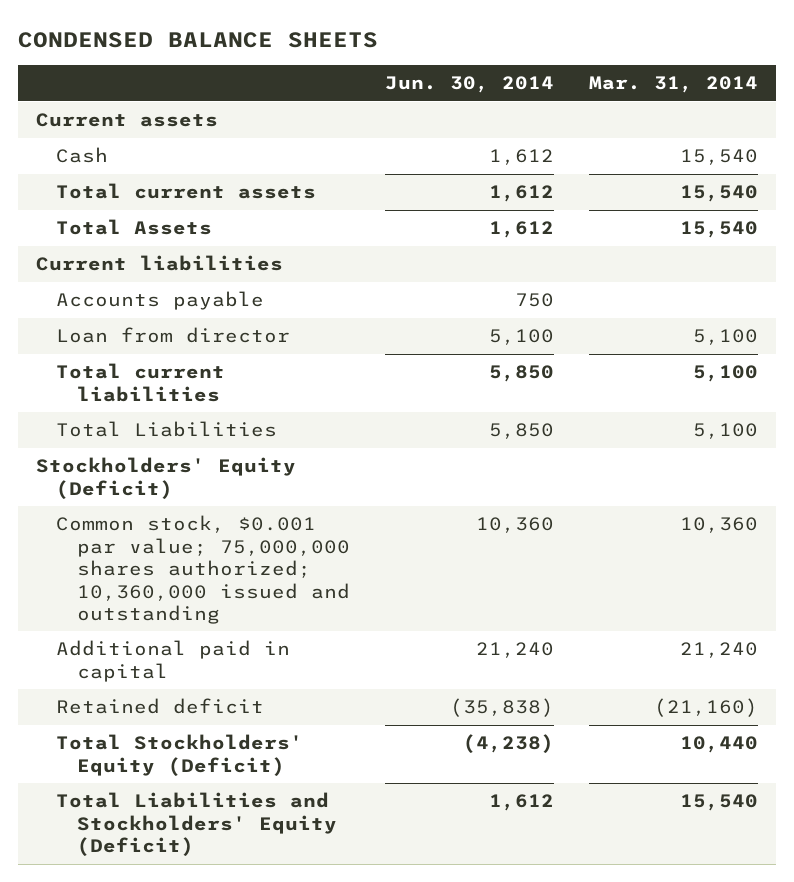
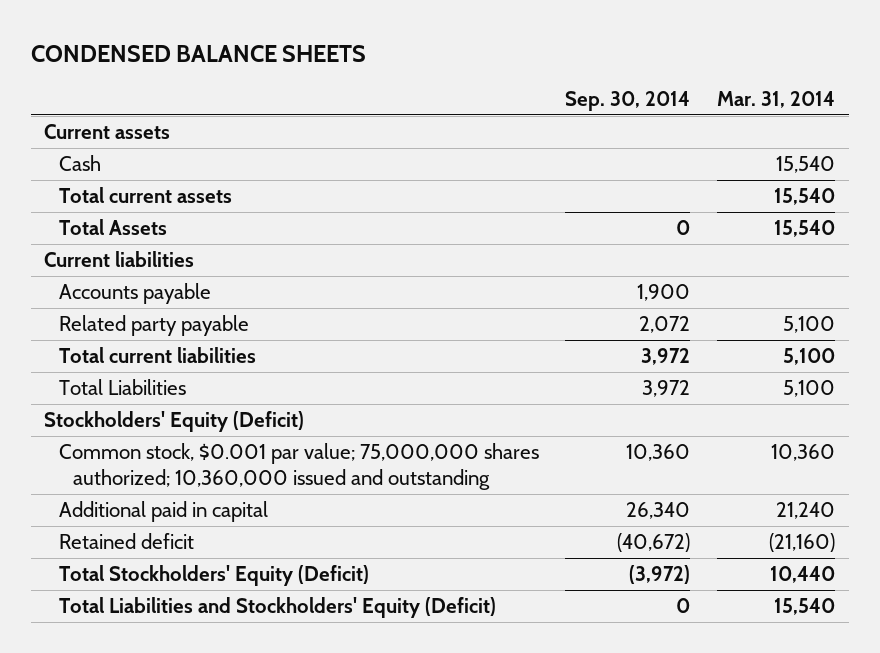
- | Jun. 30, 2014 | Mar. 31, 2014
+ | Sep. 30, 2014 | Mar. 31, 2014
- Loan from director | 5,100 | 5,100
+ Related party payable | 2,072 | 5,100

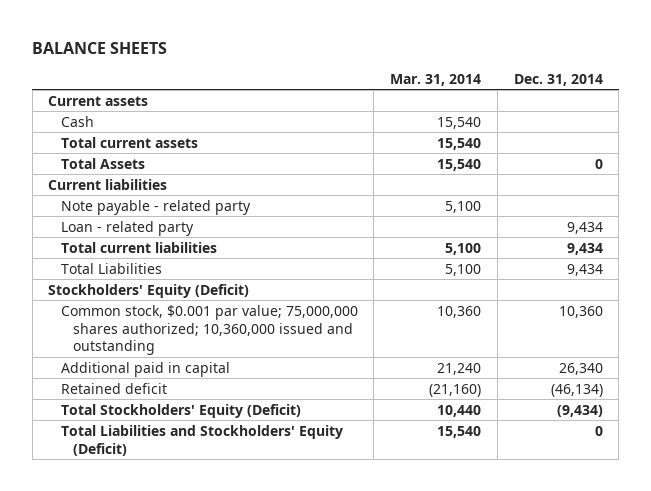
- CONDENSED BALANCE SHEETS
+ BALANCE SHEETS
- | Sep. 30, 2014 | Mar. 31, 2014
+ | Mar. 31, 2014 | Dec. 31, 2014
- Accounts payable | 1,900 |
- Related party payable | 2,072 | 5,100
+ Note payable - related party | 5,100 |
+ Loan - related party | | 9,434

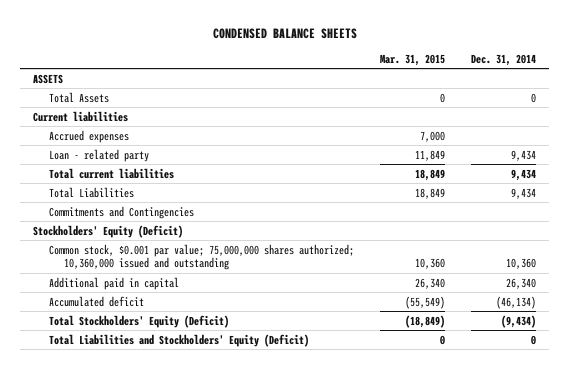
- BALANCE SHEETS
+ CONDENSED BALANCE SHEETS
- | Mar. 31, 2014 | Dec. 31, 2014
+ | Mar. 31, 2015 | Dec. 31, 2014
- Current assets
- Cash | 15,540 |
- Total current assets | 15,540 |
+ ASSETS
- Note payable - related party | 5,100 |
+ Accrued expenses | 7,000 |
+ Commitments and Contingencies
- Retained deficit | (21,160) | (46,134)
+ Accumulated deficit | (55,549) | (46,134)

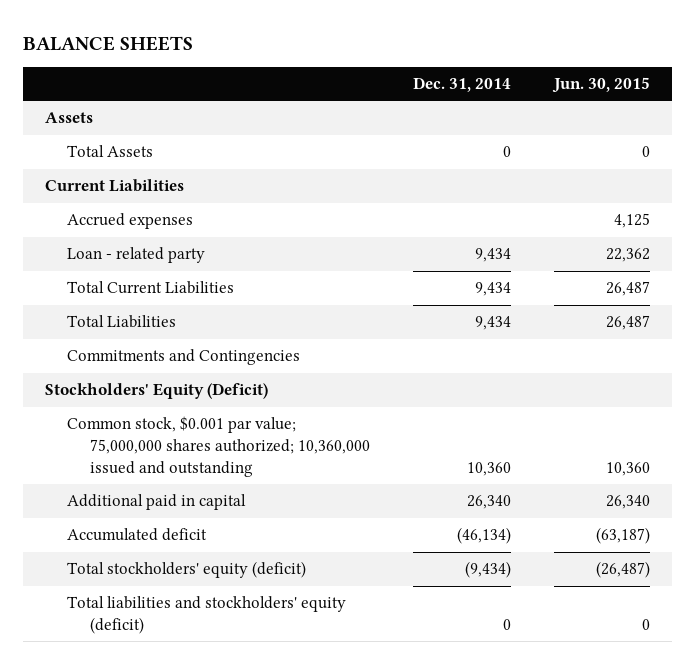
- CONDENSED BALANCE SHEETS
+ BALANCE SHEETS
- | Mar. 31, 2015 | Dec. 31, 2014
+ | Dec. 31, 2014 | Jun. 30, 2015
- ASSETS
+ Assets
- Current liabilities
+ Current Liabilities
- Total current liabilities | 18,849 | 9,434
+ Total Current Liabilities | 9,434 | 26,487
- Total Stockholders' Equity (Deficit) | (18,849) | (9,434)
- Total Liabilities and Stockholders' Equity (Deficit) | 0 | 0
+ Total stockholders' equity (deficit) | (9,434) | (26,487)
+ Total liabilities and stockholders' equity (deficit) | 0 | 0

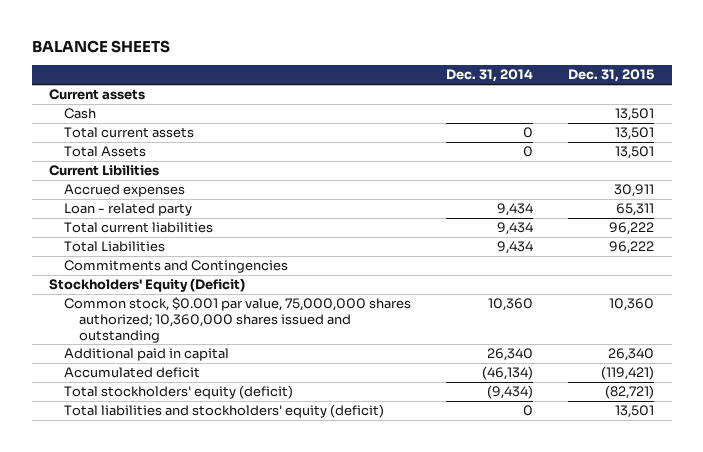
- | Dec. 31, 2014 | Jun. 30, 2015
+ | Dec. 31, 2014 | Dec. 31, 2015
- Assets
+ Current assets
+ Cash | | 13,501
+ Total current assets | 0 | 13,501
- Current Liabilities
+ Current Libilities
- Total Current Liabilities | 9,434 | 26,487
+ Total current liabilities | 9,434 | 96,222
- Common stock, $0.001 par value; 75,000,000 shares authorized; 10,360,000 issued and outstanding | 10,360 | 10,360
+ Common stock, $0.001 par value, 75,000,000 shares authorized; 10,360,000 shares issued and outstanding | 10,360 | 10,360

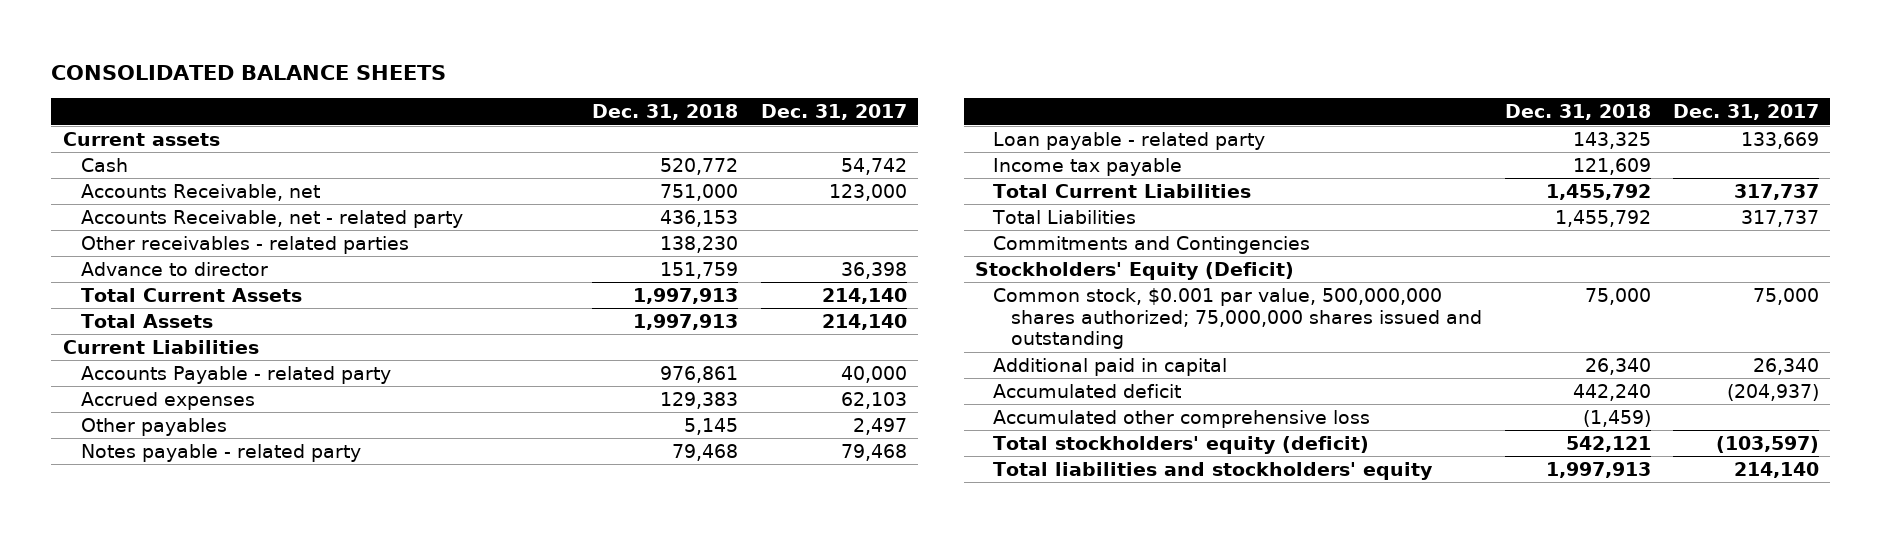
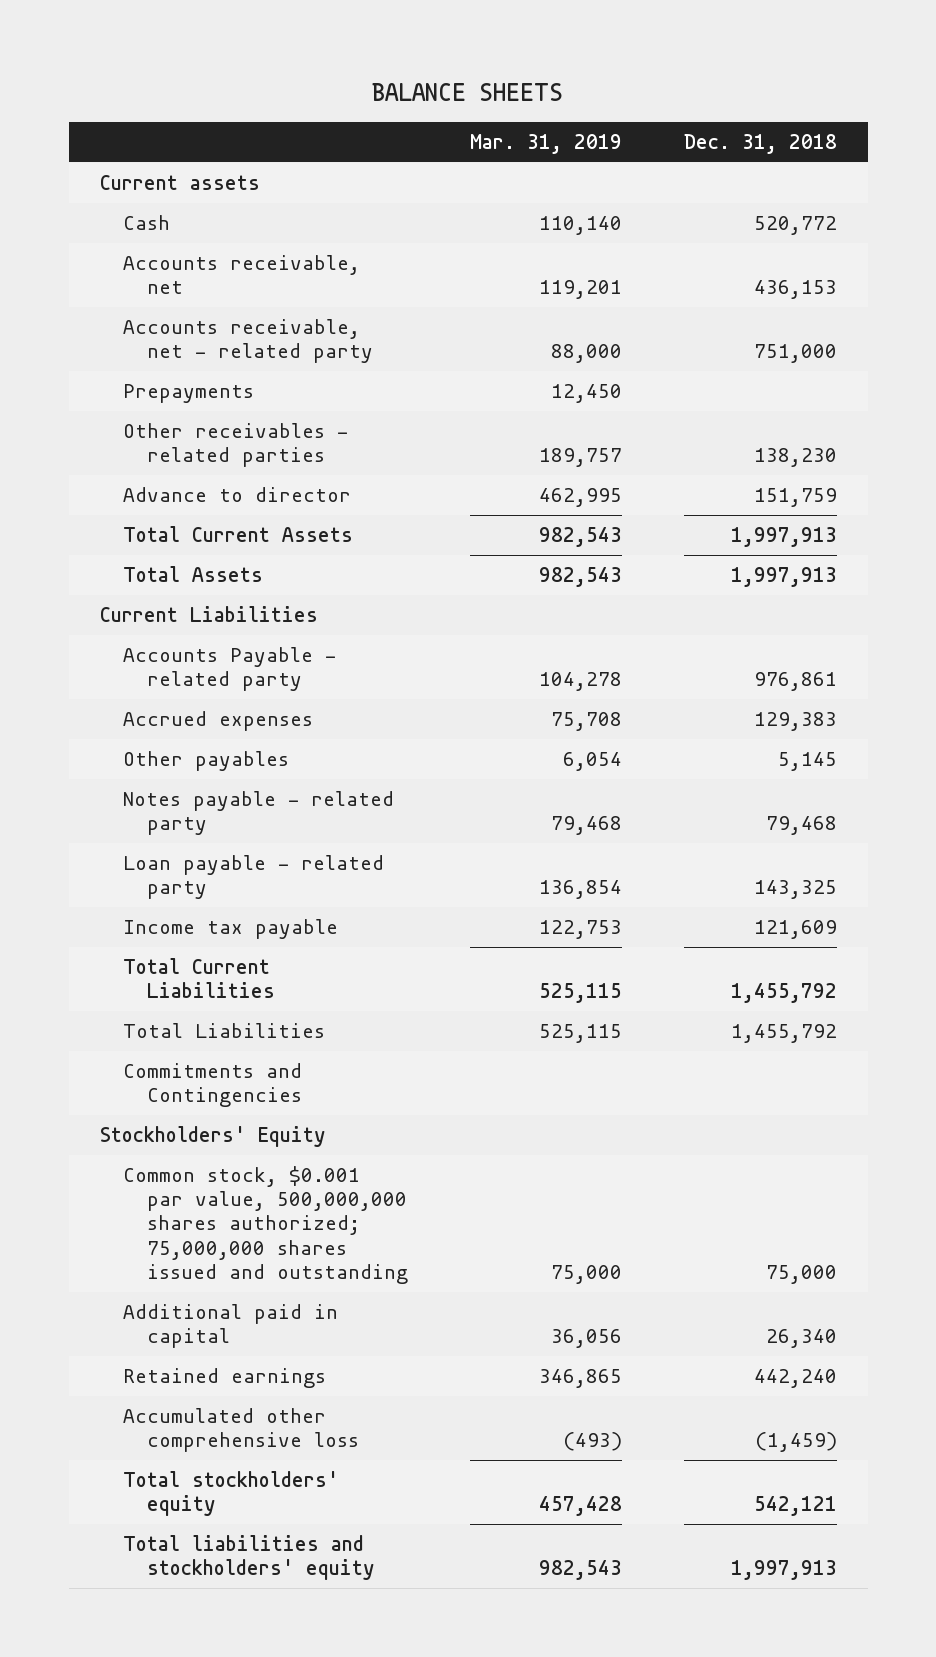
- CONSOLIDATED BALANCE SHEETS
+ BALANCE SHEETS
- | Dec. 31, 2018 | Dec. 31, 2017
+ | Mar. 31, 2019 | Dec. 31, 2018
- Accounts Receivable, net | 751,000 | 123,000
- Accounts Receivable, net - related party | 436,153 |
+ Accounts receivable, net | 119,201 | 436,153
+ Accounts receivable, net - related party | 88,000 | 751,000
+ Prepayments | 12,450 |
- Stockholders' Equity (Deficit)
+ Stockholders' Equity
- Accumulated deficit | 442,240 | (204,937)
+ Retained earnings | 346,865 | 442,240
- Total stockholders' equity (deficit) | 542,121 | (103,597)
+ Total stockholders' equity | 457,428 | 542,121

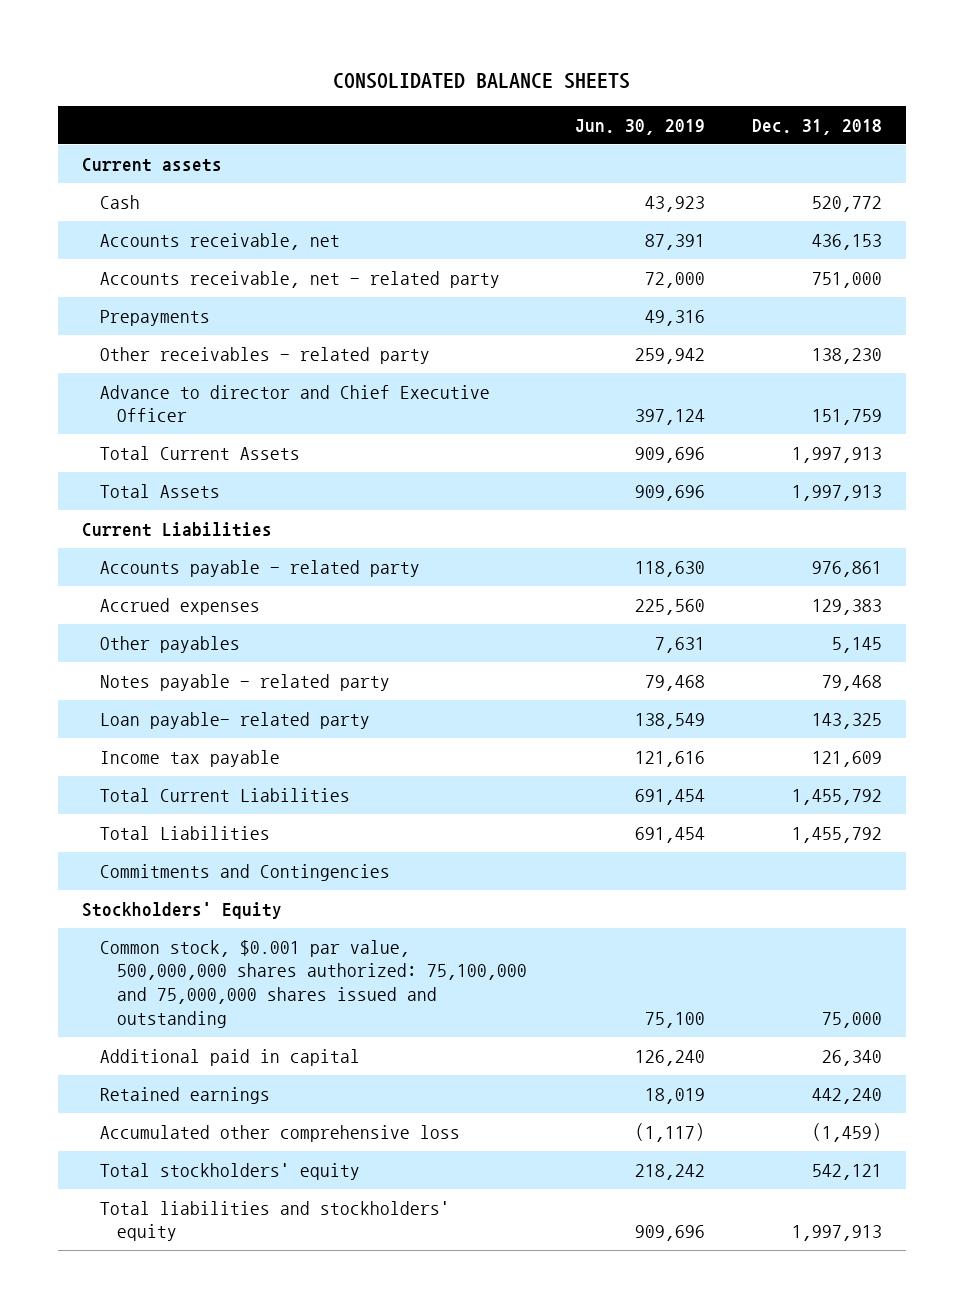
- BALANCE SHEETS
+ CONSOLIDATED BALANCE SHEETS
- | Mar. 31, 2019 | Dec. 31, 2018
+ | Jun. 30, 2019 | Dec. 31, 2018
- Other receivables - related parties | 189,757 | 138,230
- Advance to director | 462,995 | 151,759
+ Other receivables - related party | 259,942 | 138,230
+ Advance to director and Chief Executive Officer | 397,124 | 151,759
- Accounts Payable - related party | 104,278 | 976,861
+ Accounts payable - related party | 118,630 | 976,861
- Loan payable - related party | 136,854 | 143,325
+ Loan payable- related party | 138,549 | 143,325
- Common stock, $0.001 par value, 500,000,000 shares authorized; 75,000,000 shares issued and outstanding | 75,000 | 75,000
+ Common stock, $0.001 par value, 500,000,000 shares authorized: 75,100,000 and 75,000,000 shares issued and outstanding | 75,100 | 75,000

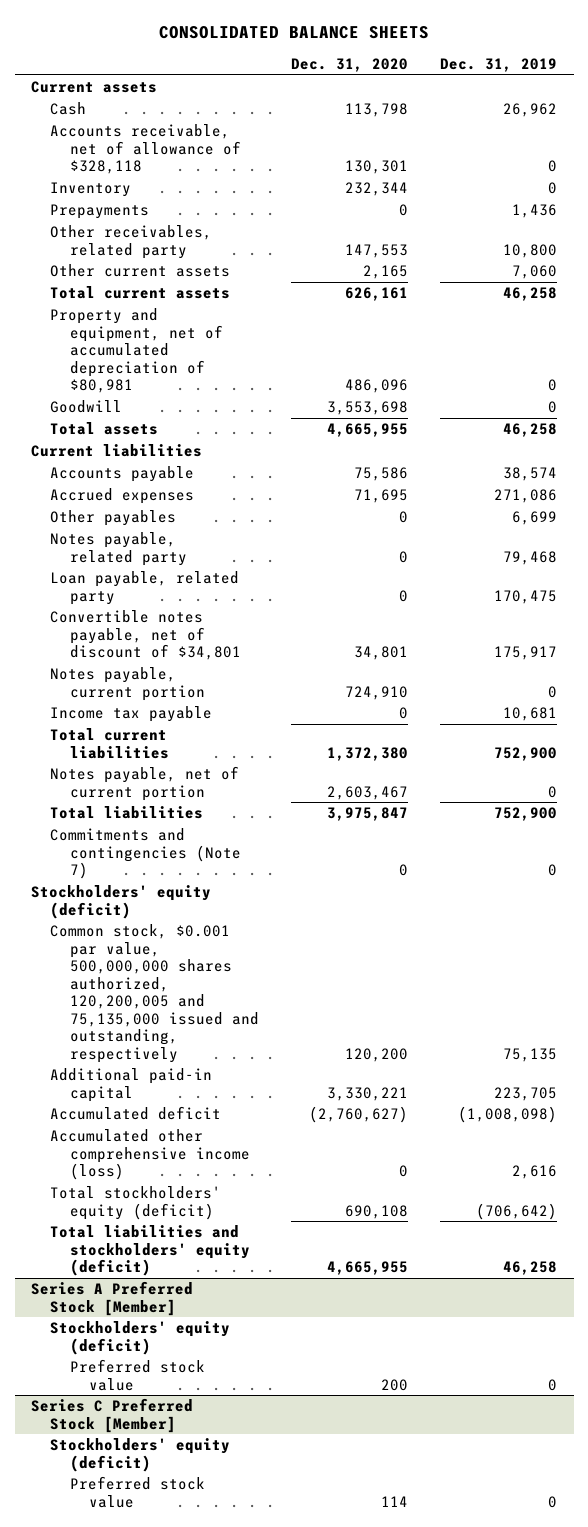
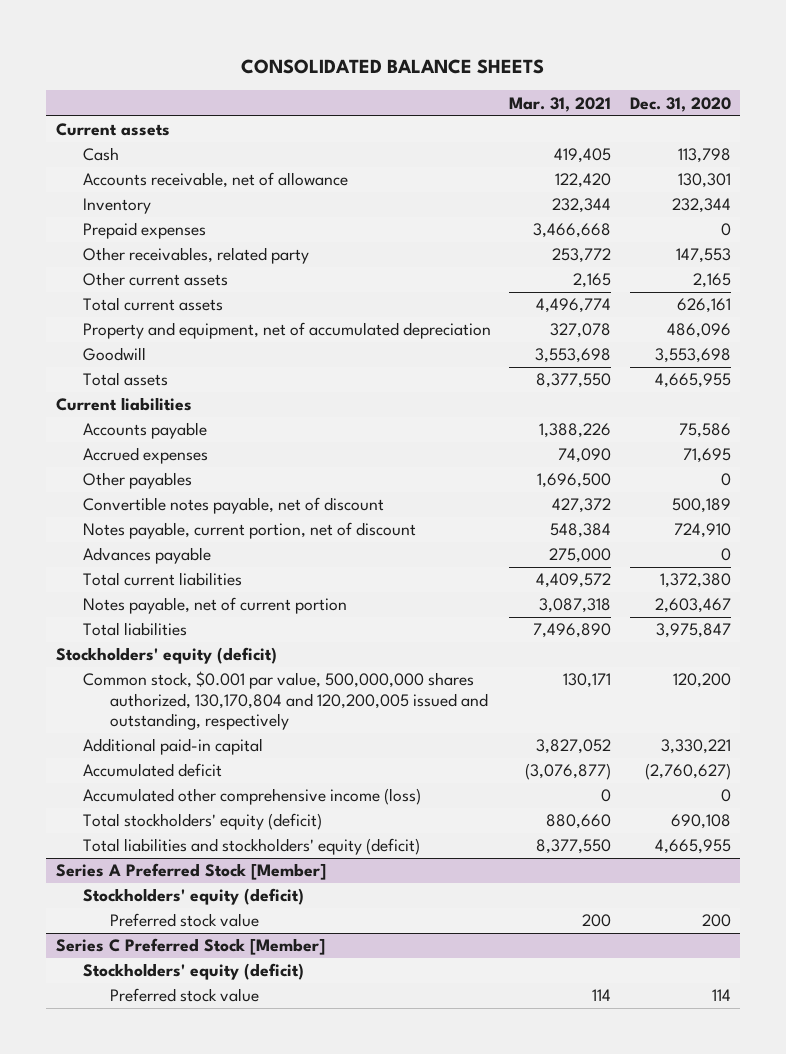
- | Dec. 31, 2020 | Dec. 31, 2019
+ | Mar. 31, 2021 | Dec. 31, 2020
- Accounts receivable, net of allowance of $328,118 | 130,301 | 0
+ Accounts receivable, net of allowance | 122,420 | 130,301
- Prepayments | 0 | 1,436
+ Prepaid expenses | 3,466,668 | 0
- Property and equipment, net of accumulated depreciation of $80,981 | 486,096 | 0
+ Property and equipment, net of accumulated depreciation | 327,078 | 486,096
- Notes payable, related party | 0 | 79,468
- Loan payable, related party | 0 | 170,475
- Convertible notes payable, net of discount of $34,801 | 34,801 | 175,917
- Notes payable, current portion | 724,910 | 0
- Income tax payable | 0 | 10,681
+ Convertible notes payable, net of discount | 427,372 | 500,189
+ Notes payable, current portion, net of discount | 548,384 | 724,910
+ Advances payable | 275,000 | 0
- Commitments and contingencies (Note 7) | 0 | 0
- Common stock, $0.001 par value, 500,000,000 shares authorized, 120,200,005 and 75,135,000 issued and outstanding, respectively | 120,200 | 75,135
+ Common stock, $0.001 par value, 500,000,000 shares authorized, 130,170,804 and 120,200,005 issued and outstanding, respectively | 130,171 | 120,200

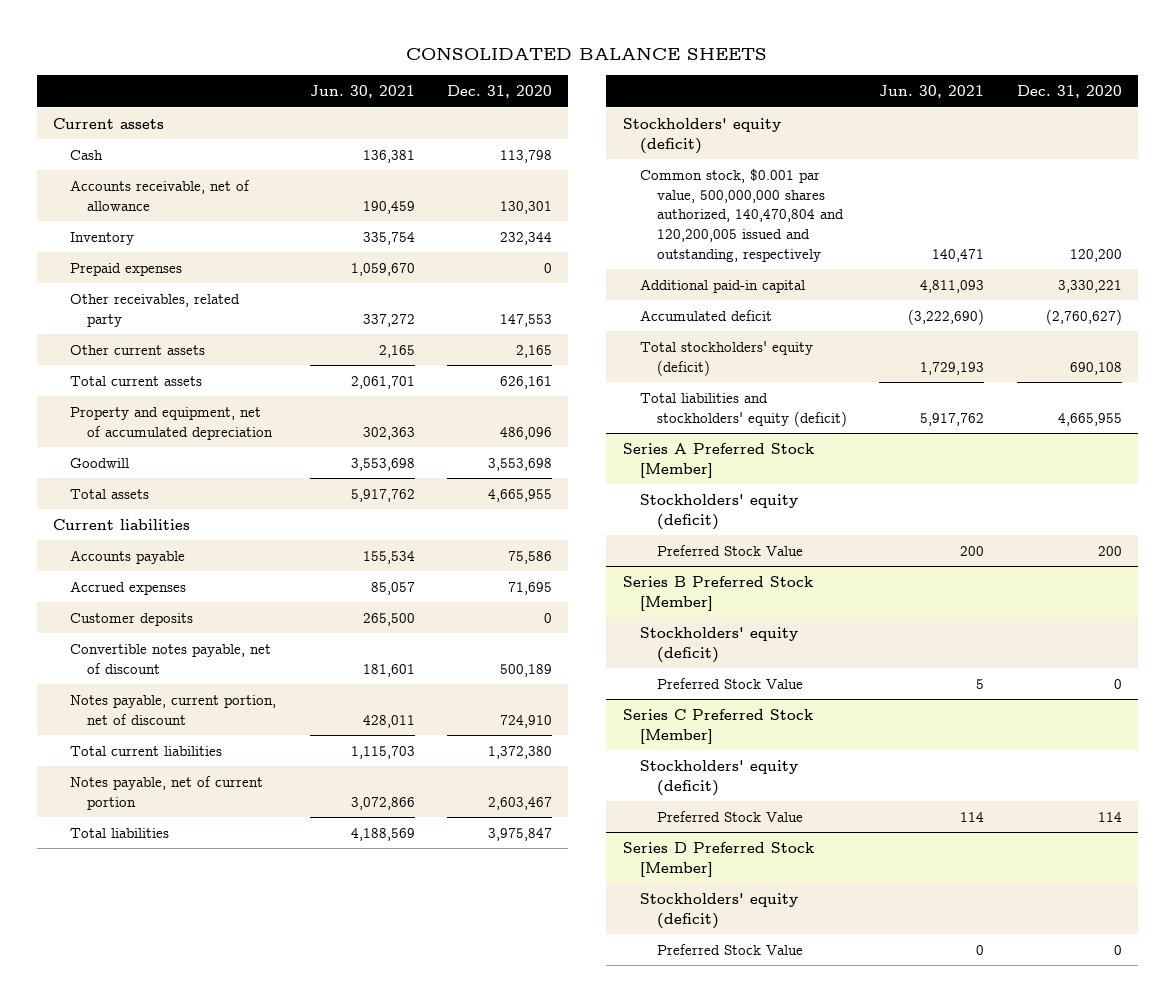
- | Mar. 31, 2021 | Dec. 31, 2020
+ | Jun. 30, 2021 | Dec. 31, 2020
- Other payables | 1,696,500 | 0
+ Customer deposits | 265,500 | 0
- Advances payable | 275,000 | 0
- Common stock, $0.001 par value, 500,000,000 shares authorized, 130,170,804 and 120,200,005 issued and outstanding, respectively | 130,171 | 120,200
+ Common stock, $0.001 par value, 500,000,000 shares authorized, 140,470,804 and 120,200,005 issued and outstanding, respectively | 140,471 | 120,200
- Accumulated other comprehensive income (loss) | 0 | 0
@ Series A Preferred Stock [Member]
- Preferred stock value | 200 | 200
+ Preferred Stock Value | 200 | 200
+ Series B Preferred Stock [Member]
+ Stockholders' equity (deficit)
+ Preferred Stock Value | 5 | 0
@ Series C Preferred Stock [Member]
- Preferred stock value | 114 | 114
+ Preferred Stock Value | 114 | 114
+ Series D Preferred Stock [Member]
+ Stockholders' equity (deficit)
+ Preferred Stock Value | 0 | 0

